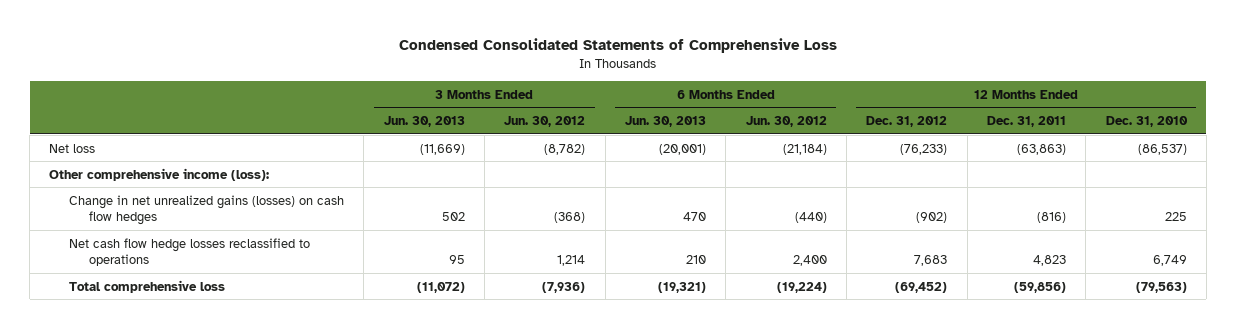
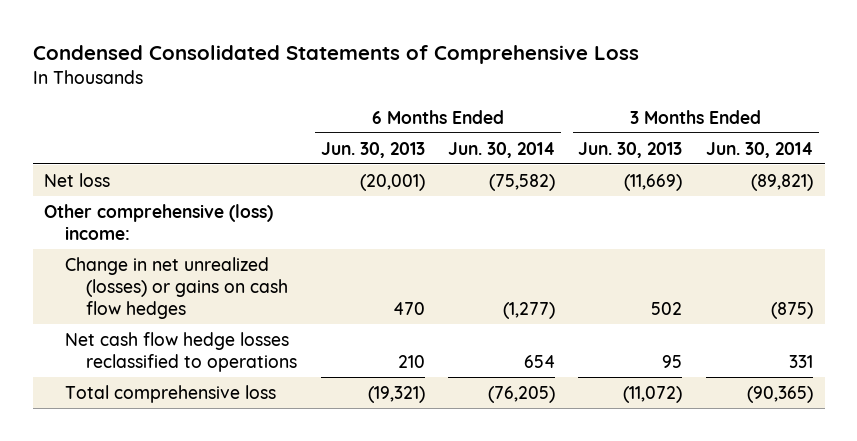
- | 3 Months Ended Jun. 30, 2013 | 3 Months Ended Jun. 30, 2012 | 6 Months Ended Jun. 30, 2013 | 6 Months Ended Jun. 30, 2012 | 12 Months Ended Dec. 31, 2012 | 12 Months Ended Dec. 31, 2011 | 12 Months Ended Dec. 31, 2010
+ | 6 Months Ended Jun. 30, 2013 | 6 Months Ended Jun. 30, 2014 | 3 Months Ended Jun. 30, 2013 | 3 Months Ended Jun. 30, 2014
- Other comprehensive income (loss):
- Change in net unrealized gains (losses) on cash flow hedges | 502 | (368) | 470 | (440) | (902) | (816) | 225
+ Other comprehensive (loss) income:
+ Change in net unrealized (losses) or gains on cash flow hedges | 470 | (1,277) | 502 | (875)

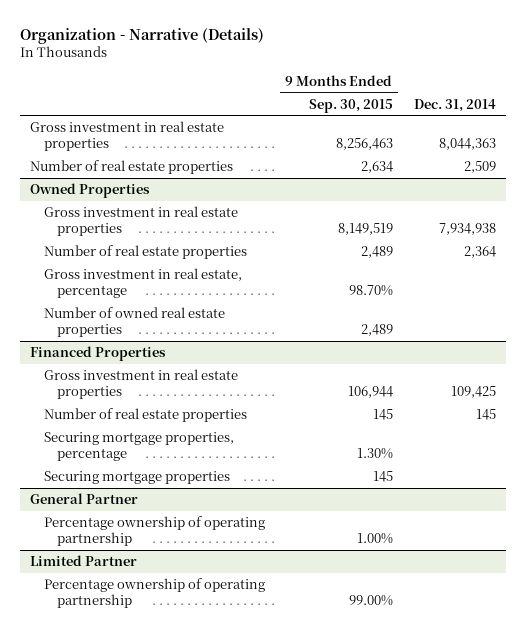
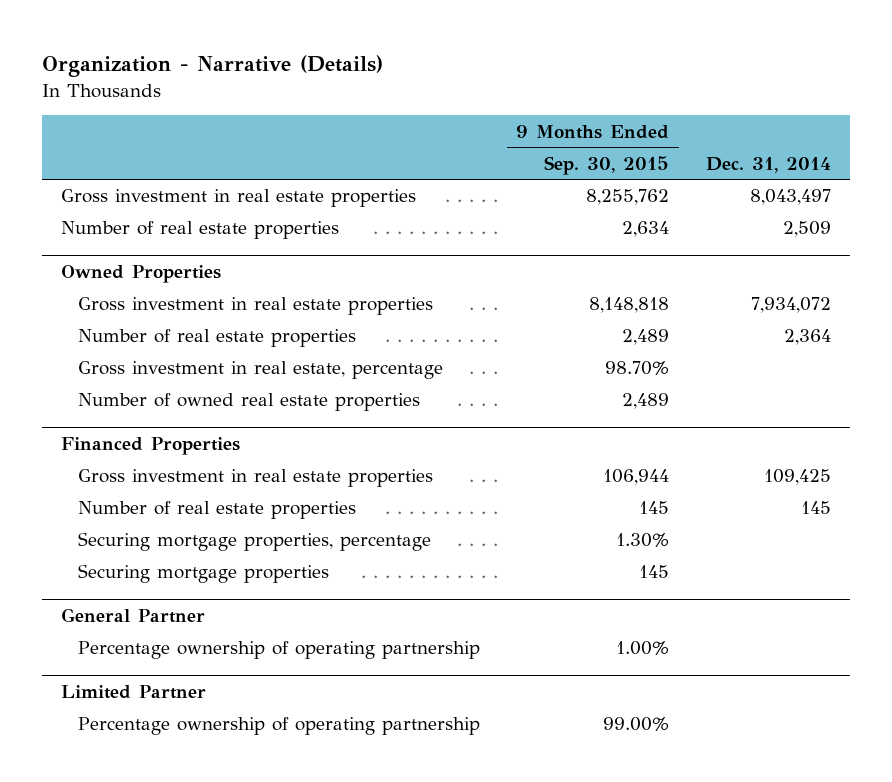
- Gross investment in real estate properties | 8,256,463 | 8,044,363
+ Gross investment in real estate properties | 8,255,762 | 8,043,497
@ Owned Properties
- Gross investment in real estate properties | 8,149,519 | 7,934,938
+ Gross investment in real estate properties | 8,148,818 | 7,934,072

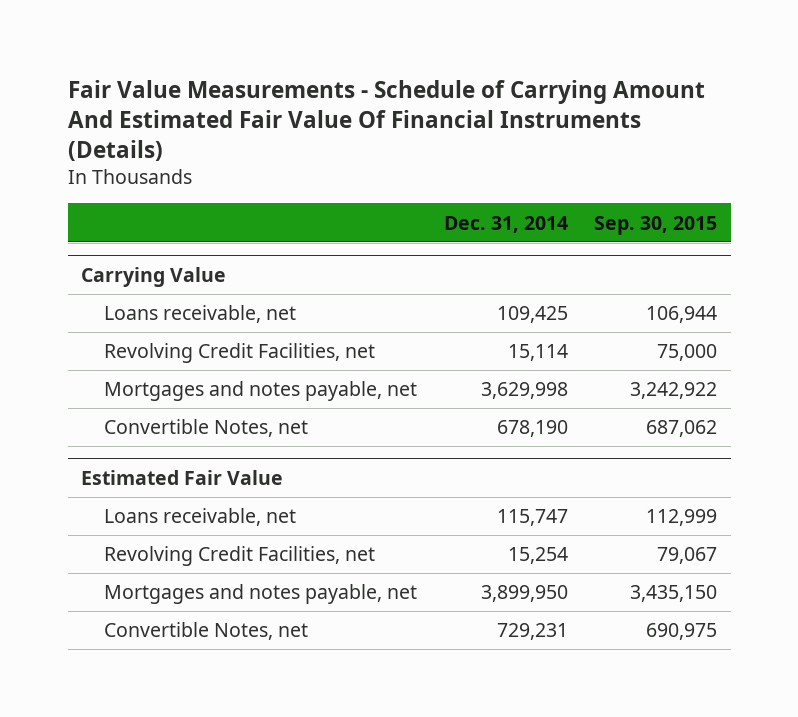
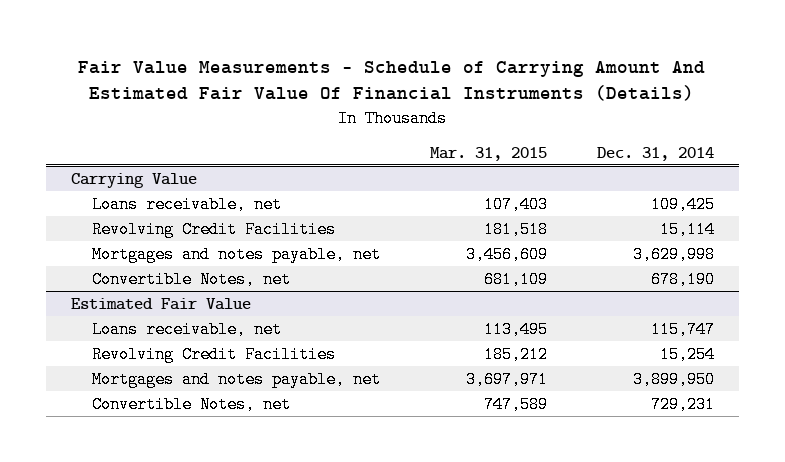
- | Dec. 31, 2014 | Sep. 30, 2015
+ | Mar. 31, 2015 | Dec. 31, 2014
@ Carrying Value
- Revolving Credit Facilities, net | 15,114 | 75,000
+ Revolving Credit Facilities | 181,518 | 15,114
@ Estimated Fair Value
- Revolving Credit Facilities, net | 15,254 | 79,067
+ Revolving Credit Facilities | 185,212 | 15,254

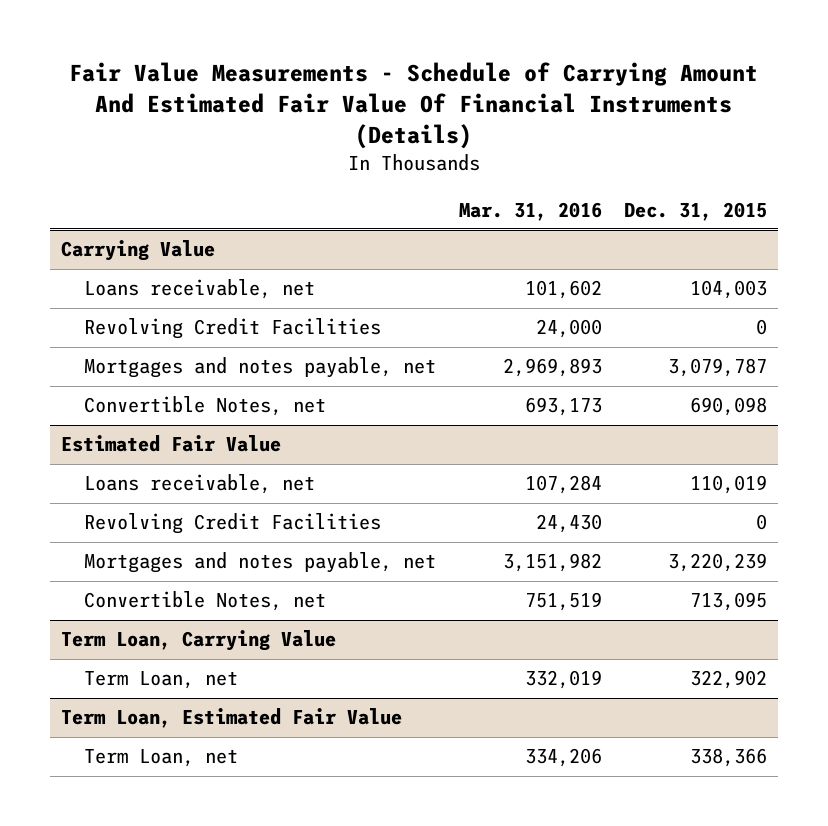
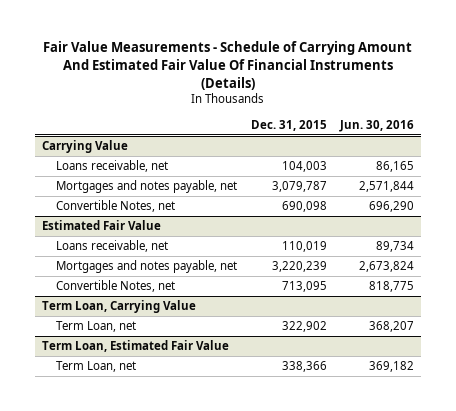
- | Mar. 31, 2016 | Dec. 31, 2015
+ | Dec. 31, 2015 | Jun. 30, 2016
@ Carrying Value
- Revolving Credit Facilities | 24,000 | 0
@ Estimated Fair Value
- Revolving Credit Facilities | 24,430 | 0

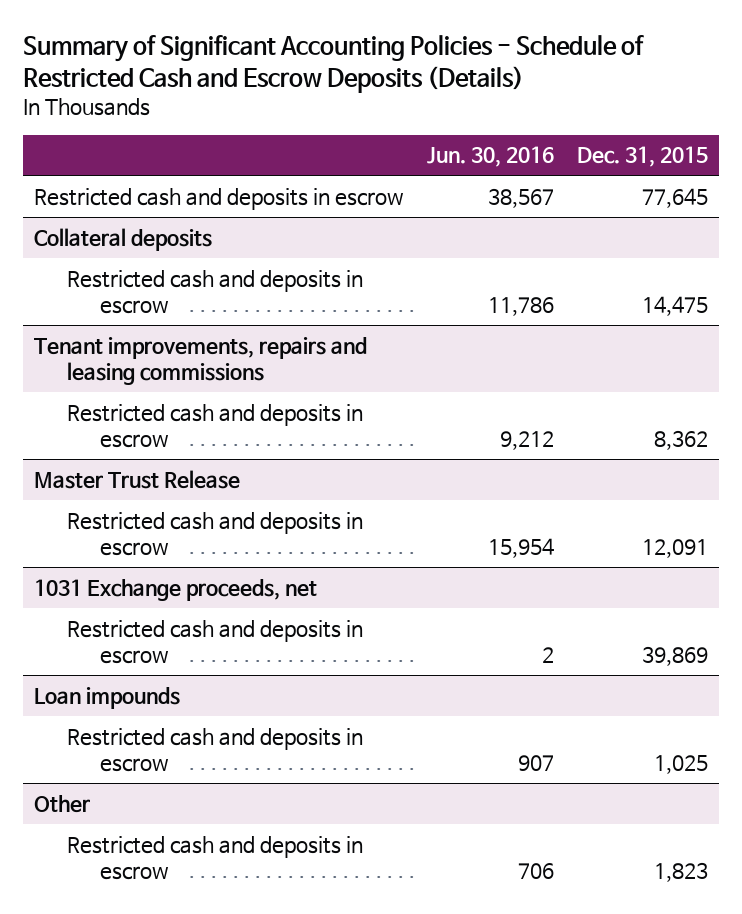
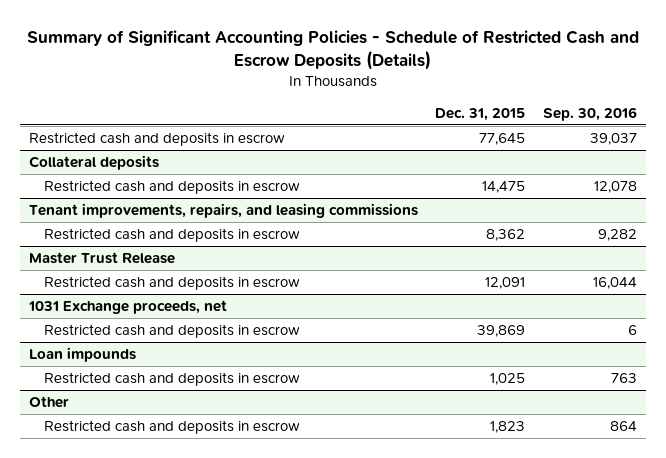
- | Jun. 30, 2016 | Dec. 31, 2015
+ | Dec. 31, 2015 | Sep. 30, 2016
- Tenant improvements, repairs and leasing commissions
+ Tenant improvements, repairs, and leasing commissions

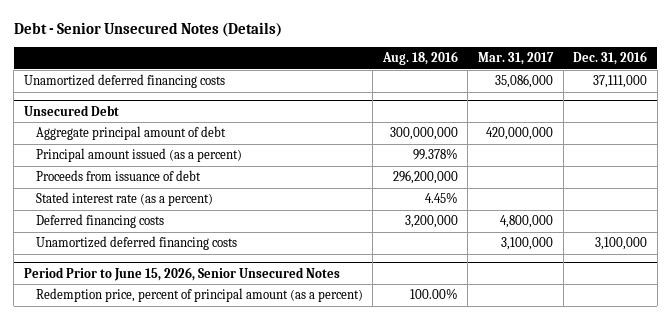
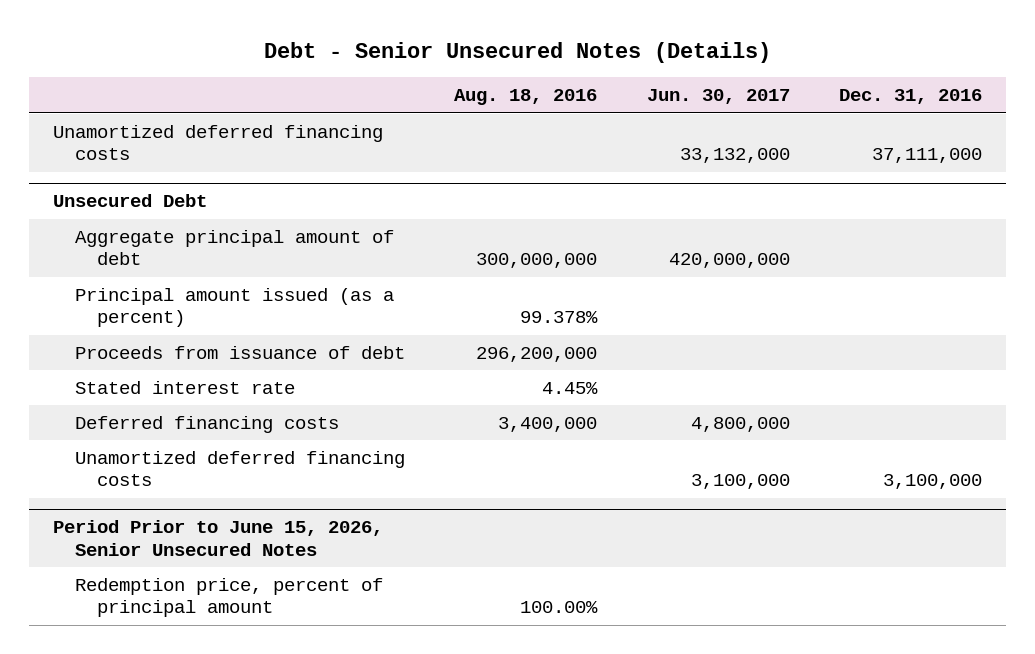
- | Aug. 18, 2016 | Mar. 31, 2017 | Dec. 31, 2016
+ | Aug. 18, 2016 | Jun. 30, 2017 | Dec. 31, 2016
@ Unsecured Debt
- Stated interest rate (as a percent) | 4.45% | |
- Deferred financing costs | 3,200,000 | 4,800,000 |
+ Stated interest rate | 4.45% | |
+ Deferred financing costs | 3,400,000 | 4,800,000 |
@ Period Prior to June 15, 2026, Senior Unsecured Notes
- Redemption price, percent of principal amount (as a percent) | 100.00% | |
+ Redemption price, percent of principal amount | 100.00% | |

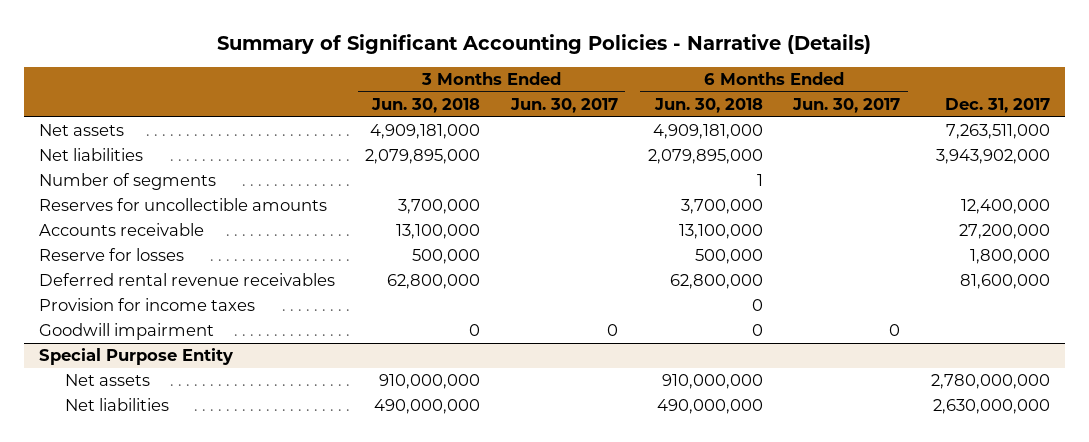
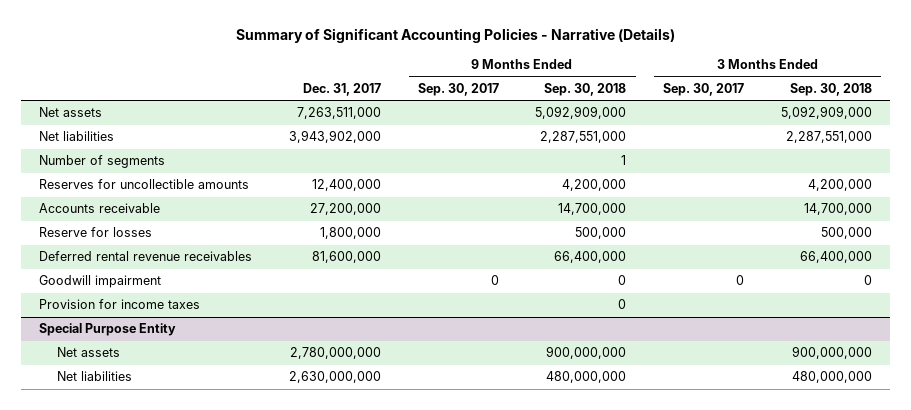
- | 3 Months Ended Jun. 30, 2018 | 3 Months Ended Jun. 30, 2017 | 6 Months Ended Jun. 30, 2018 | 6 Months Ended Jun. 30, 2017 | Dec. 31, 2017
+ | Dec. 31, 2017 | 9 Months Ended Sep. 30, 2017 | 9 Months Ended Sep. 30, 2018 | 3 Months Ended Sep. 30, 2017 | 3 Months Ended Sep. 30, 2018
moved down: Provision for income taxes | | | 0 | |

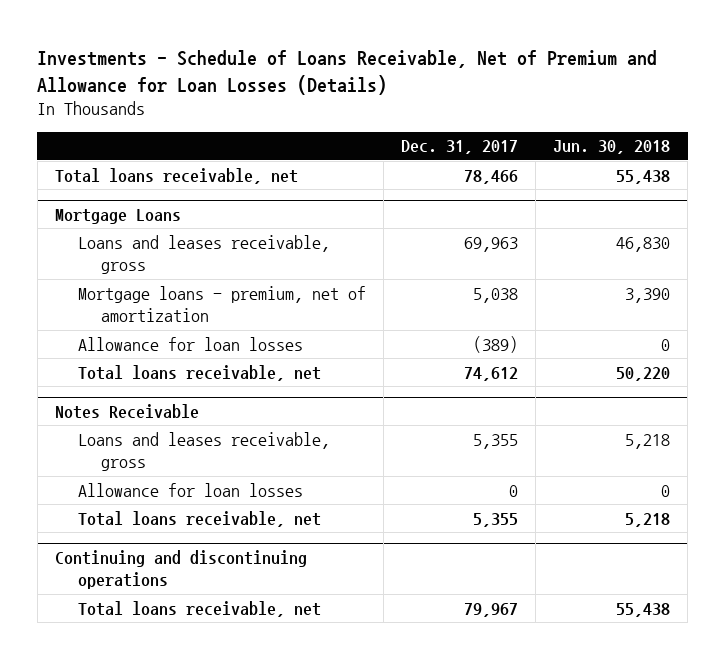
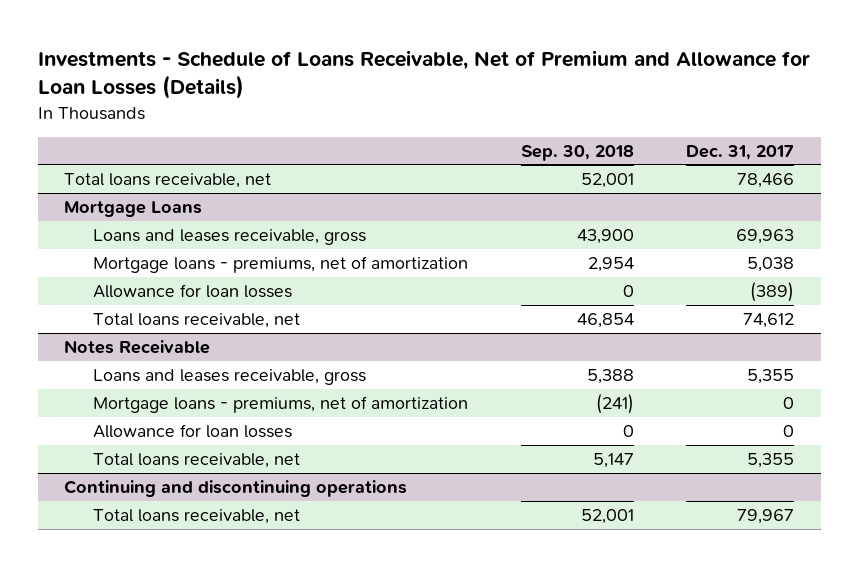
- | Dec. 31, 2017 | Jun. 30, 2018
+ | Sep. 30, 2018 | Dec. 31, 2017
@ Mortgage Loans
- Mortgage loans - premium, net of amortization | 5,038 | 3,390
+ Mortgage loans - premiums, net of amortization | 2,954 | 5,038
@ Notes Receivable
+ Mortgage loans - premiums, net of amortization | (241) | 0

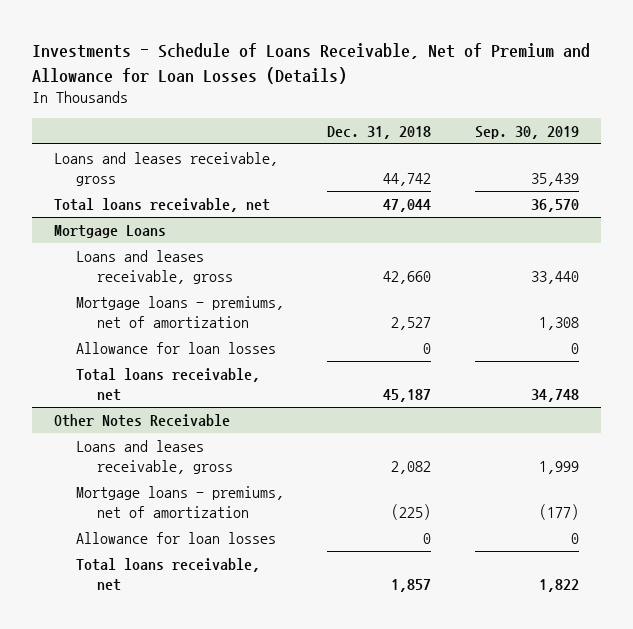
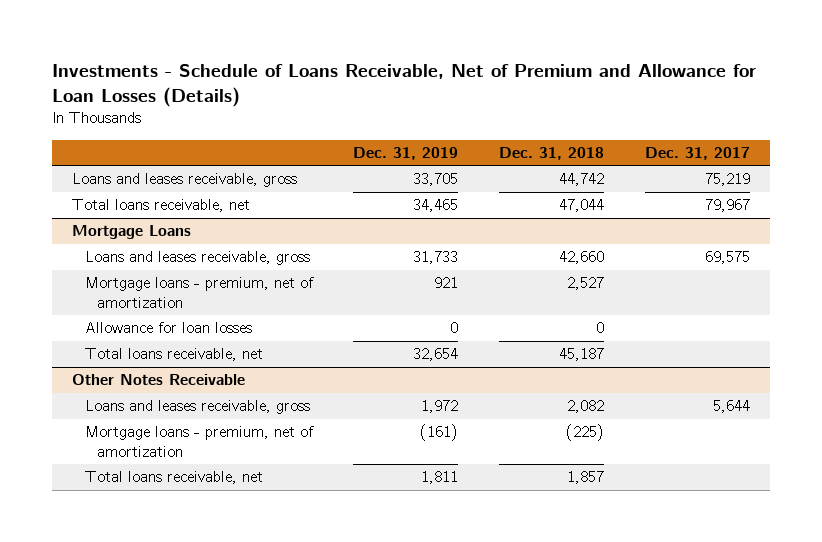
- | Dec. 31, 2018 | Sep. 30, 2019
+ | Dec. 31, 2019 | Dec. 31, 2018 | Dec. 31, 2017
@ Mortgage Loans
- Mortgage loans - premiums, net of amortization | 2,527 | 1,308
+ Mortgage loans - premium, net of amortization | 921 | 2,527 |
@ Other Notes Receivable
- Mortgage loans - premiums, net of amortization | (225) | (177)
- Allowance for loan losses | 0 | 0
+ Mortgage loans - premium, net of amortization | (161) | (225) |

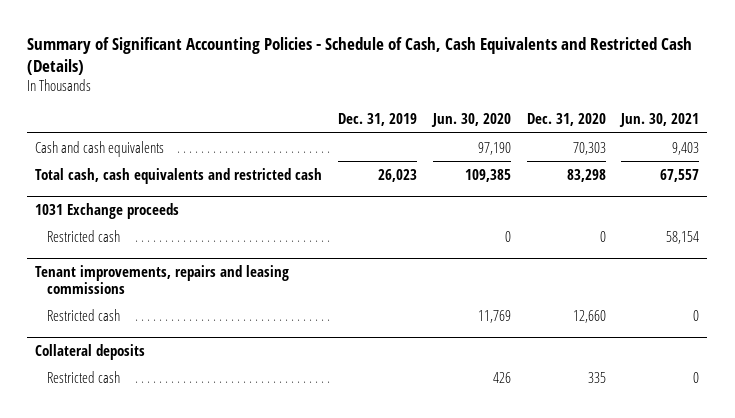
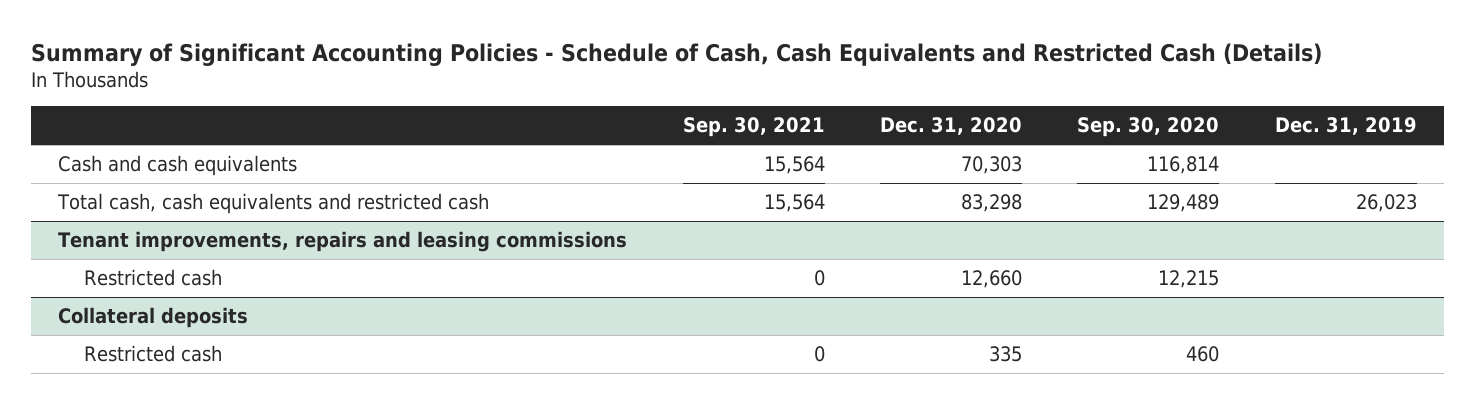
- | Dec. 31, 2019 | Jun. 30, 2020 | Dec. 31, 2020 | Jun. 30, 2021
+ | Sep. 30, 2021 | Dec. 31, 2020 | Sep. 30, 2020 | Dec. 31, 2019
- 1031 Exchange proceeds
- Restricted cash | | 0 | 0 | 58,154

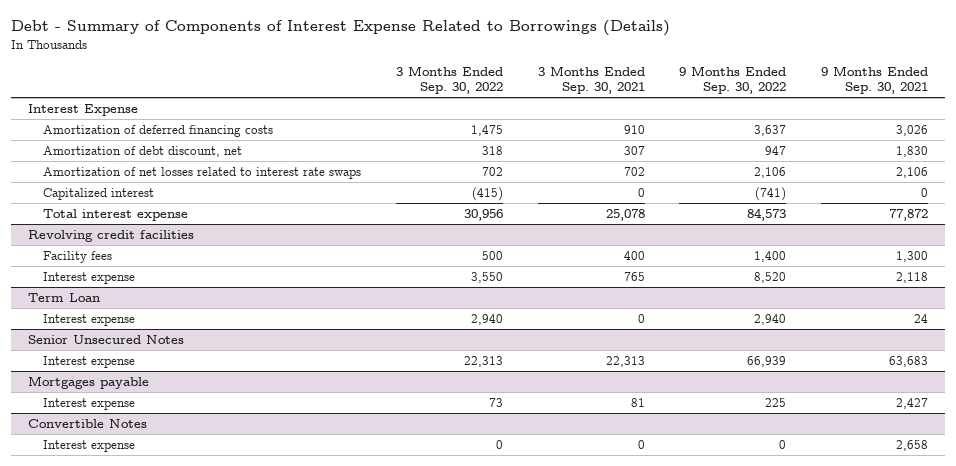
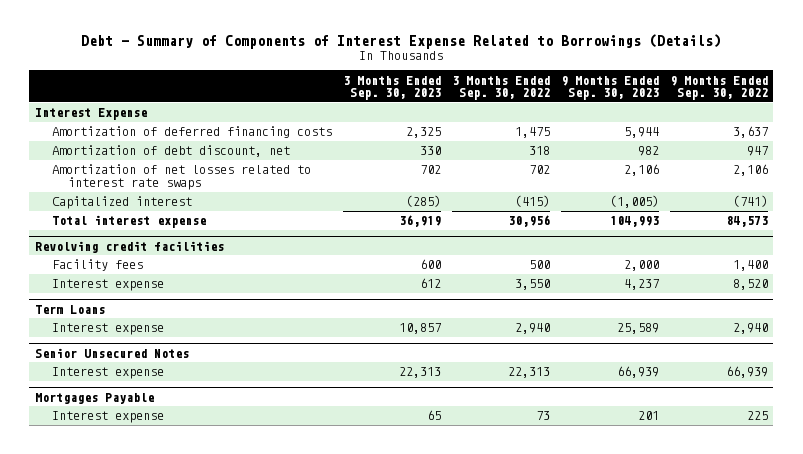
- | 3 Months Ended Sep. 30, 2022 | 3 Months Ended Sep. 30, 2021 | 9 Months Ended Sep. 30, 2022 | 9 Months Ended Sep. 30, 2021
+ | 3 Months Ended Sep. 30, 2023 | 3 Months Ended Sep. 30, 2022 | 9 Months Ended Sep. 30, 2023 | 9 Months Ended Sep. 30, 2022
- Term Loan
+ Term Loans
- Mortgages payable
+ Mortgages Payable
- Convertible Notes
- Interest expense | 0 | 0 | 0 | 2,658

